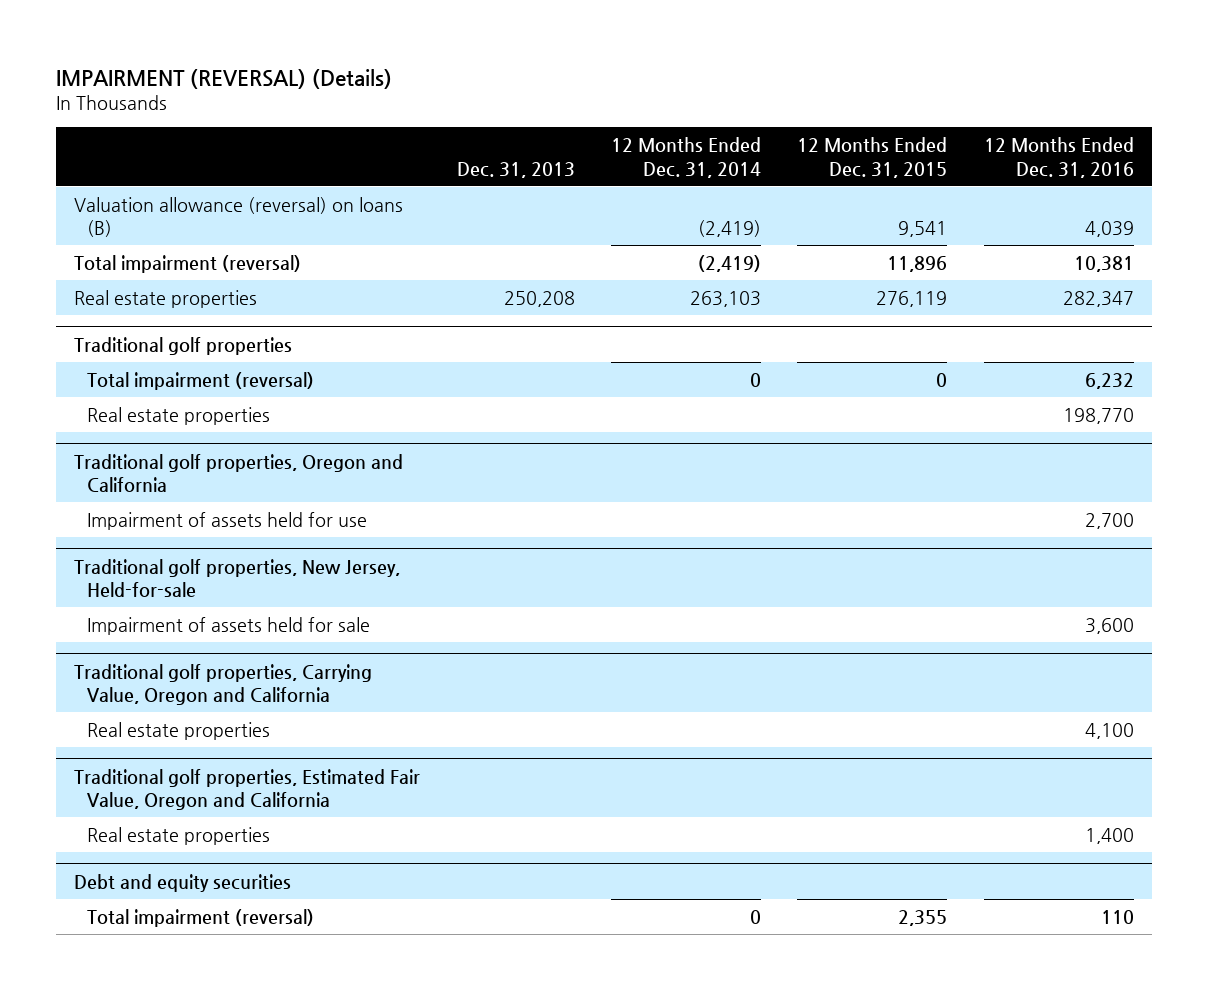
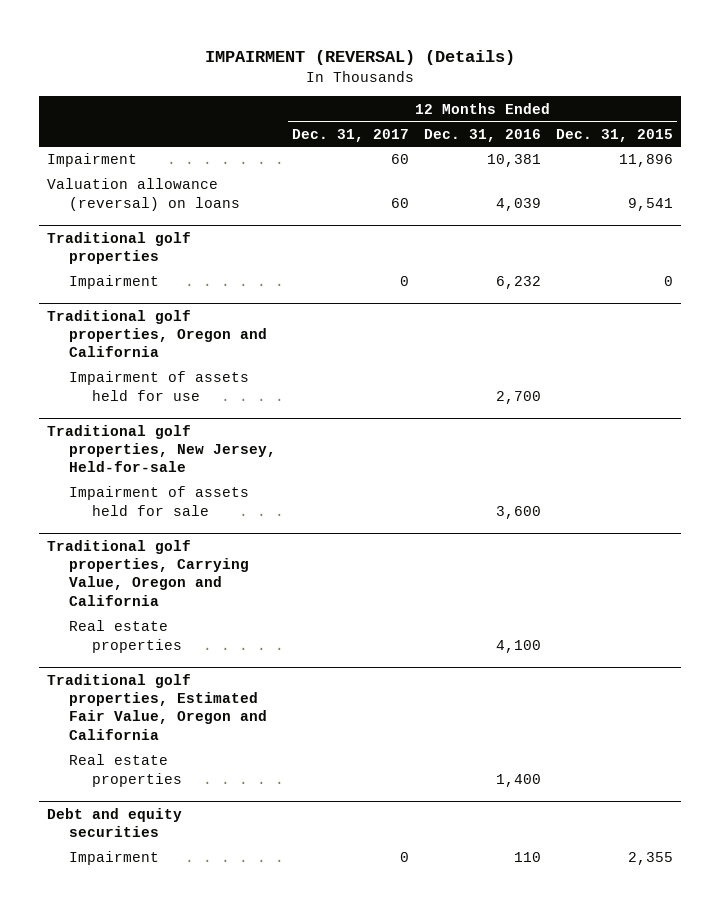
- | Dec. 31, 2013 | 12 Months Ended Dec. 31, 2014 | 12 Months Ended Dec. 31, 2015 | 12 Months Ended Dec. 31, 2016
+ | 12 Months Ended Dec. 31, 2017 | 12 Months Ended Dec. 31, 2016 | 12 Months Ended Dec. 31, 2015
- Valuation allowance (reversal) on loans (B) | | (2,419) | 9,541 | 4,039
- Total impairment (reversal) | | (2,419) | 11,896 | 10,381
- Real estate properties | 250,208 | 263,103 | 276,119 | 282,347
+ Impairment | 60 | 10,381 | 11,896
+ Valuation allowance (reversal) on loans | 60 | 4,039 | 9,541
@ Traditional golf properties
- Total impairment (reversal) | | 0 | 0 | 6,232
- Real estate properties | | | | 198,770
+ Impairment | 0 | 6,232 | 0
@ Debt and equity securities
- Total impairment (reversal) | | 0 | 2,355 | 110
+ Impairment | 0 | 110 | 2,355

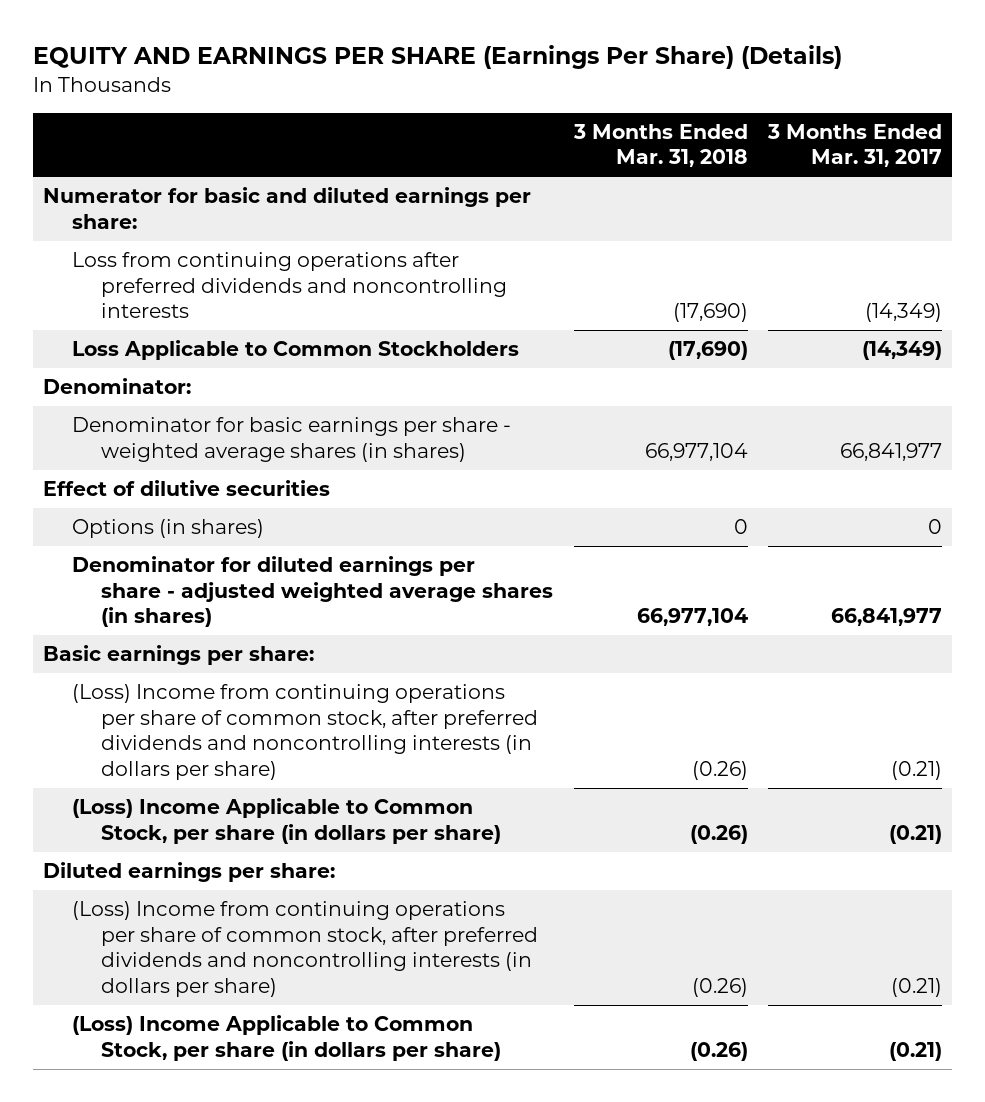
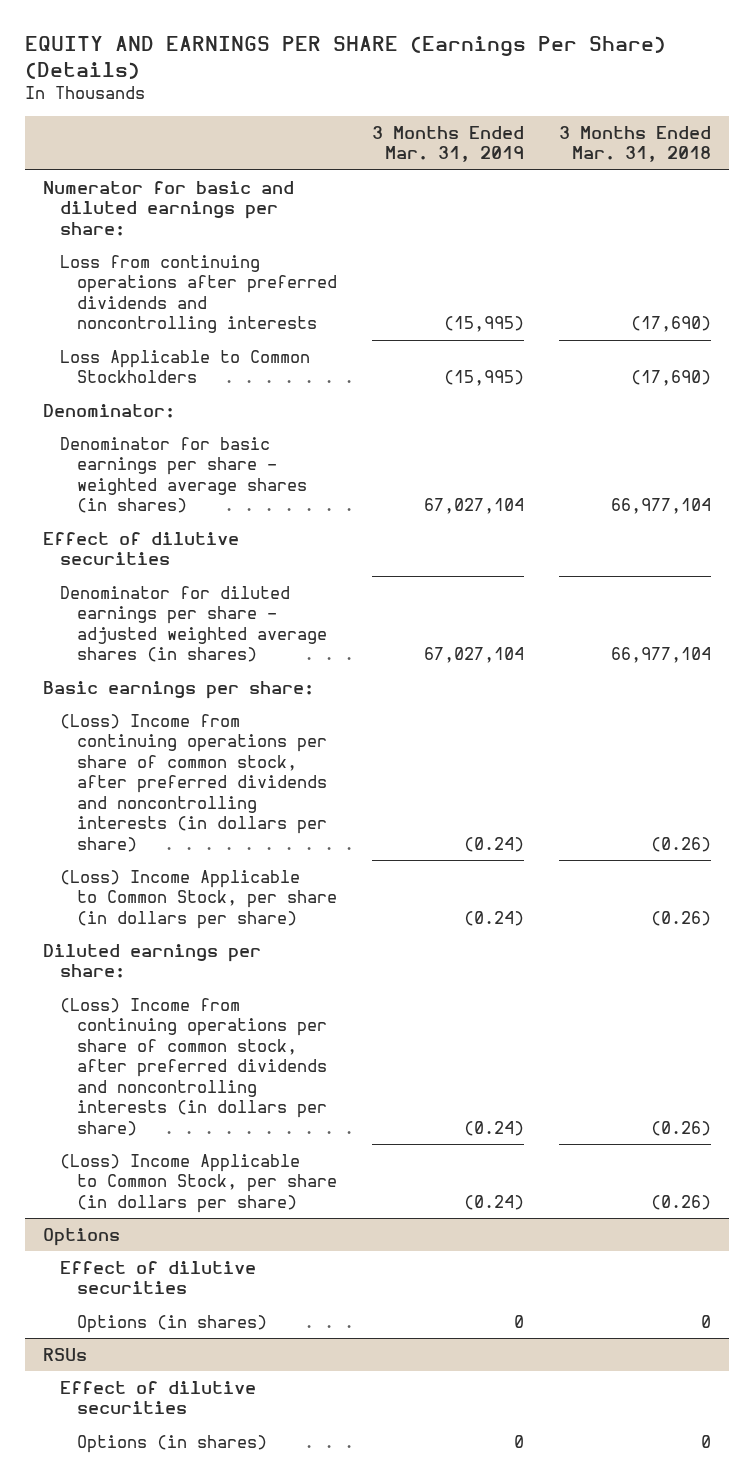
- | 3 Months Ended Mar. 31, 2018 | 3 Months Ended Mar. 31, 2017
+ | 3 Months Ended Mar. 31, 2019 | 3 Months Ended Mar. 31, 2018
- Options (in shares) | 0 | 0
+ Options
+ Effect of dilutive securities
+ Options (in shares) | 0 | 0
+ RSUs
+ Effect of dilutive securities
+ Options (in shares) | 0 | 0

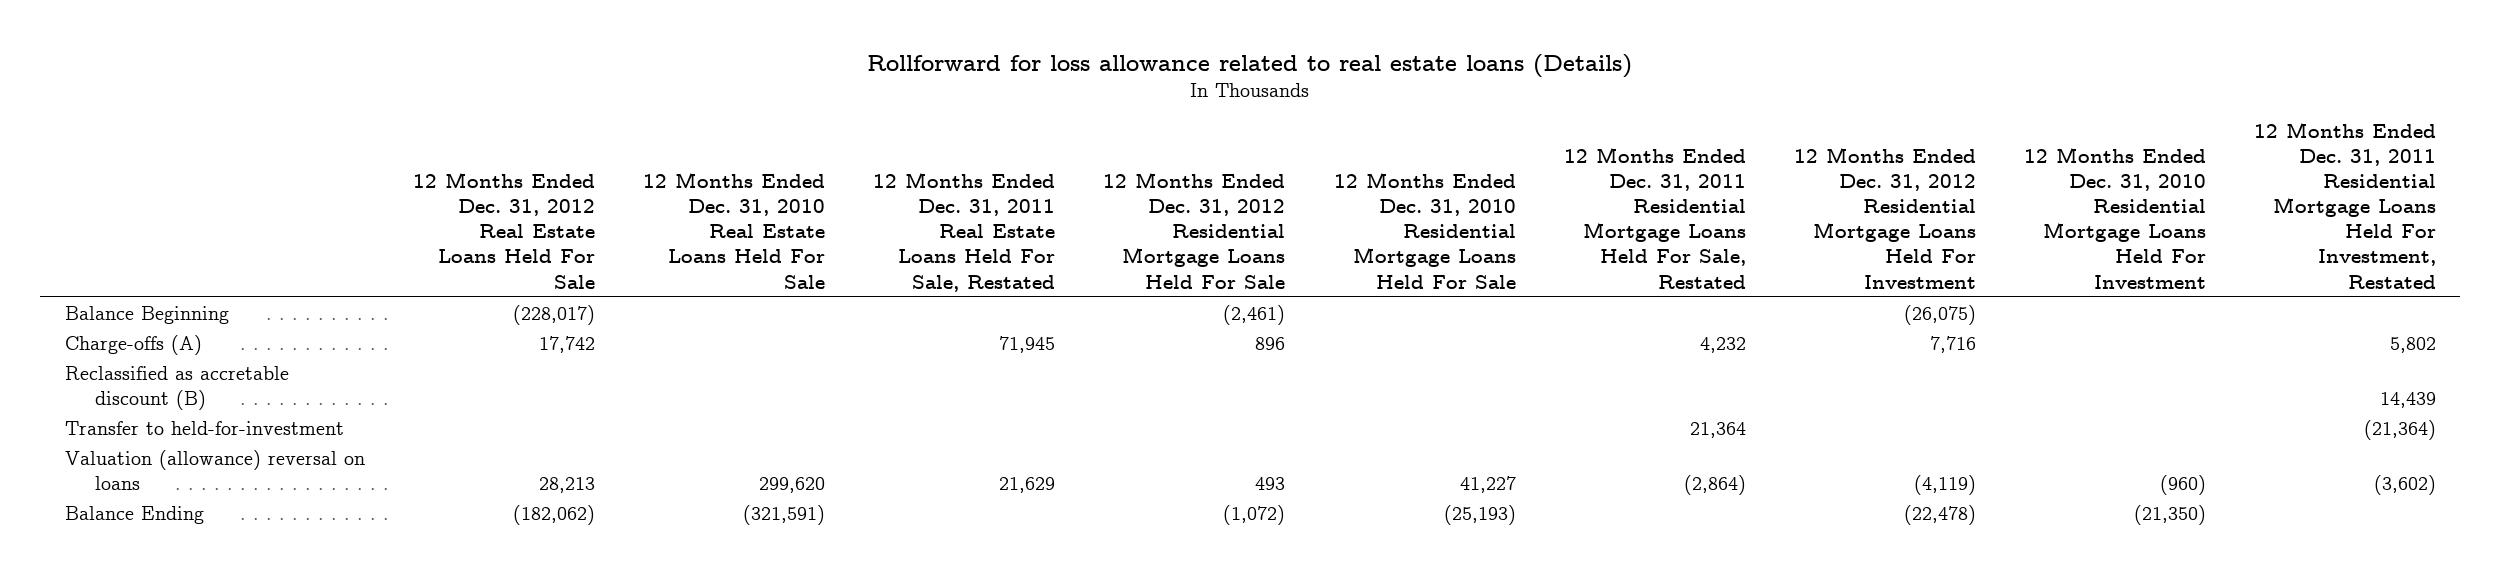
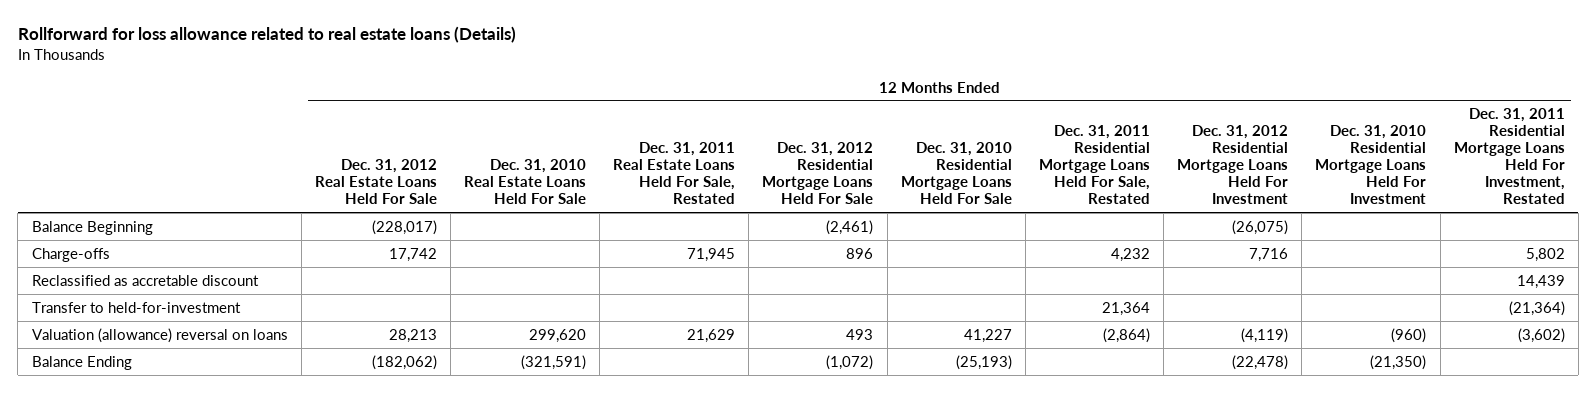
- Charge-offs (A) | 17,742 | | 71,945 | 896 | | 4,232 | 7,716 | | 5,802
- Reclassified as accretable discount (B) | | | | | | | | | 14,439
+ Charge-offs | 17,742 | | 71,945 | 896 | | 4,232 | 7,716 | | 5,802
+ Reclassified as accretable discount | | | | | | | | | 14,439

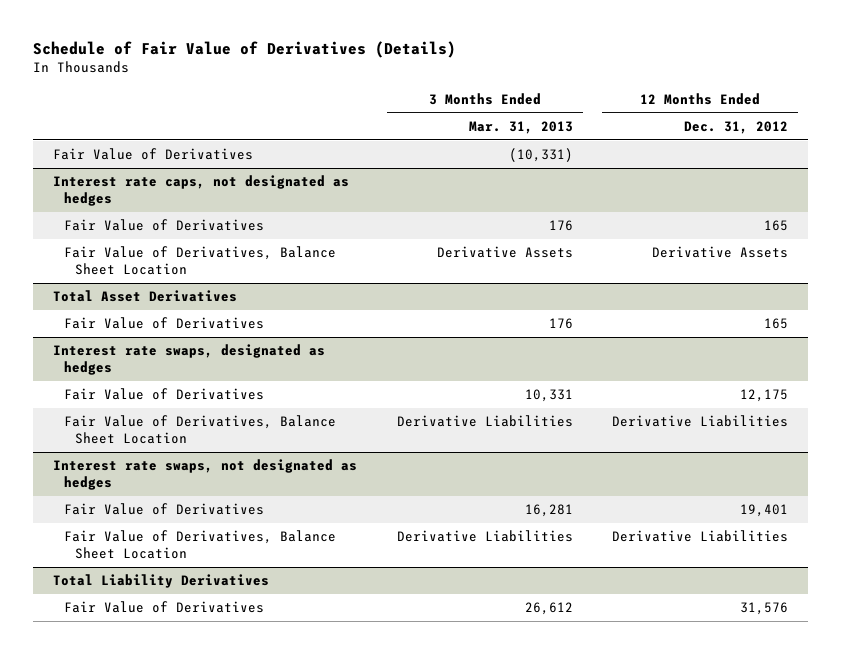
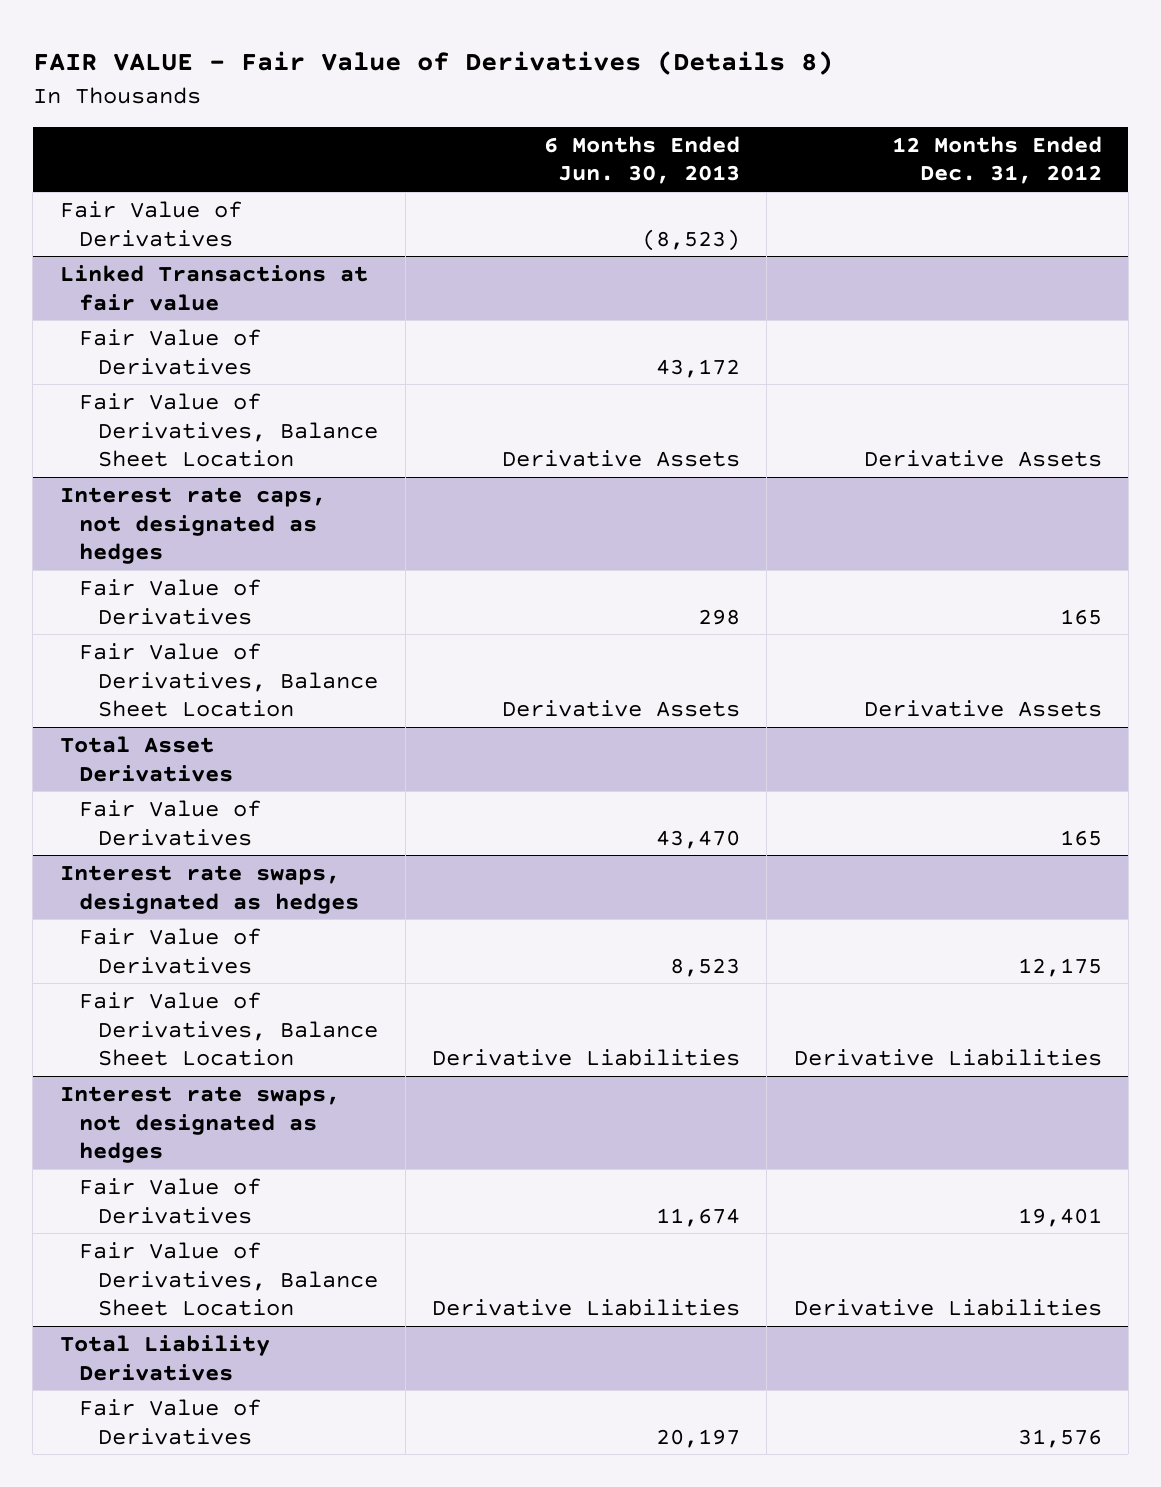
- Schedule of Fair Value of Derivatives (Details)
+ FAIR VALUE - Fair Value of Derivatives (Details 8)
- | 3 Months Ended Mar. 31, 2013 | 12 Months Ended Dec. 31, 2012
+ | 6 Months Ended Jun. 30, 2013 | 12 Months Ended Dec. 31, 2012
+ Linked Transactions at fair value
+ Fair Value of Derivatives | 43,172 |
+ Fair Value of Derivatives, Balance Sheet Location | Derivative Assets | Derivative Assets

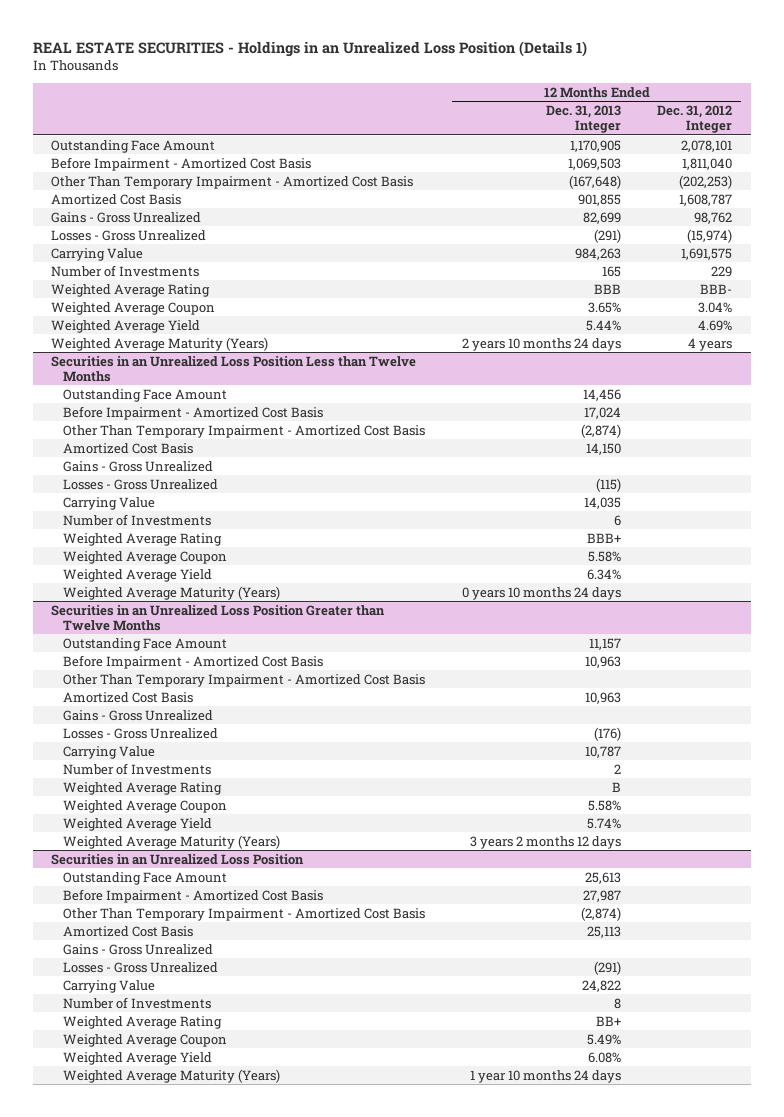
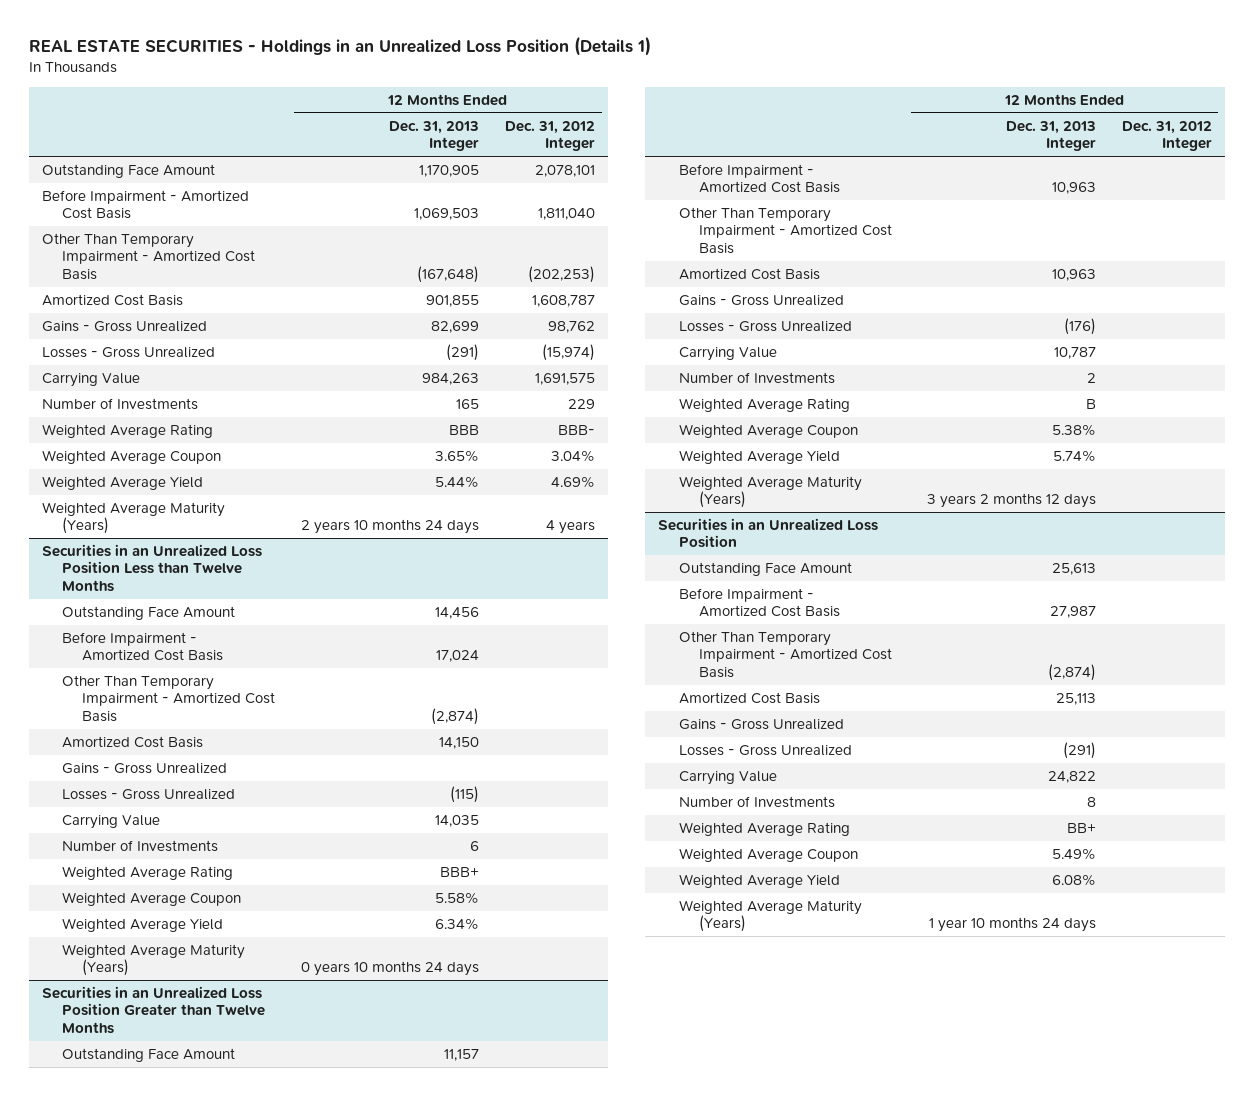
@ Securities in an Unrealized Loss Position Greater than Twelve Months
- Weighted Average Coupon | 5.58% |
+ Weighted Average Coupon | 5.38% |

